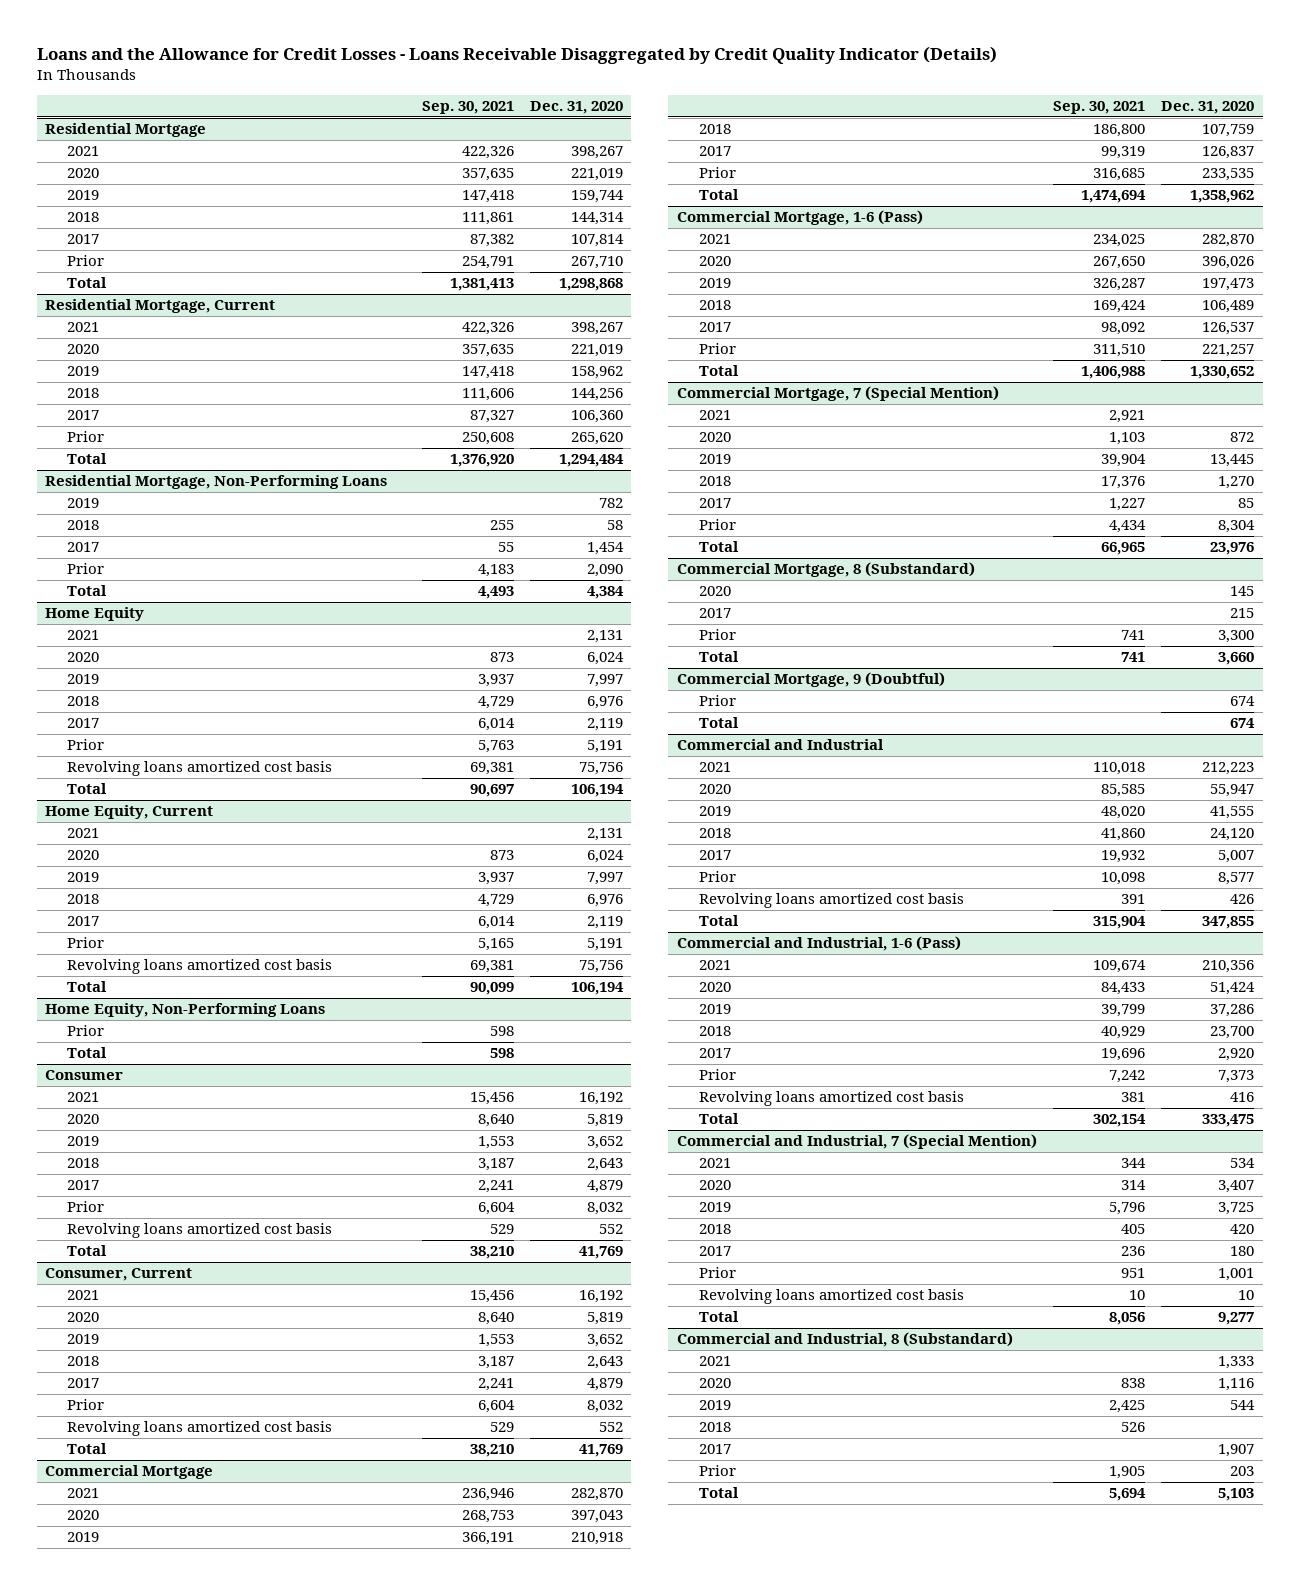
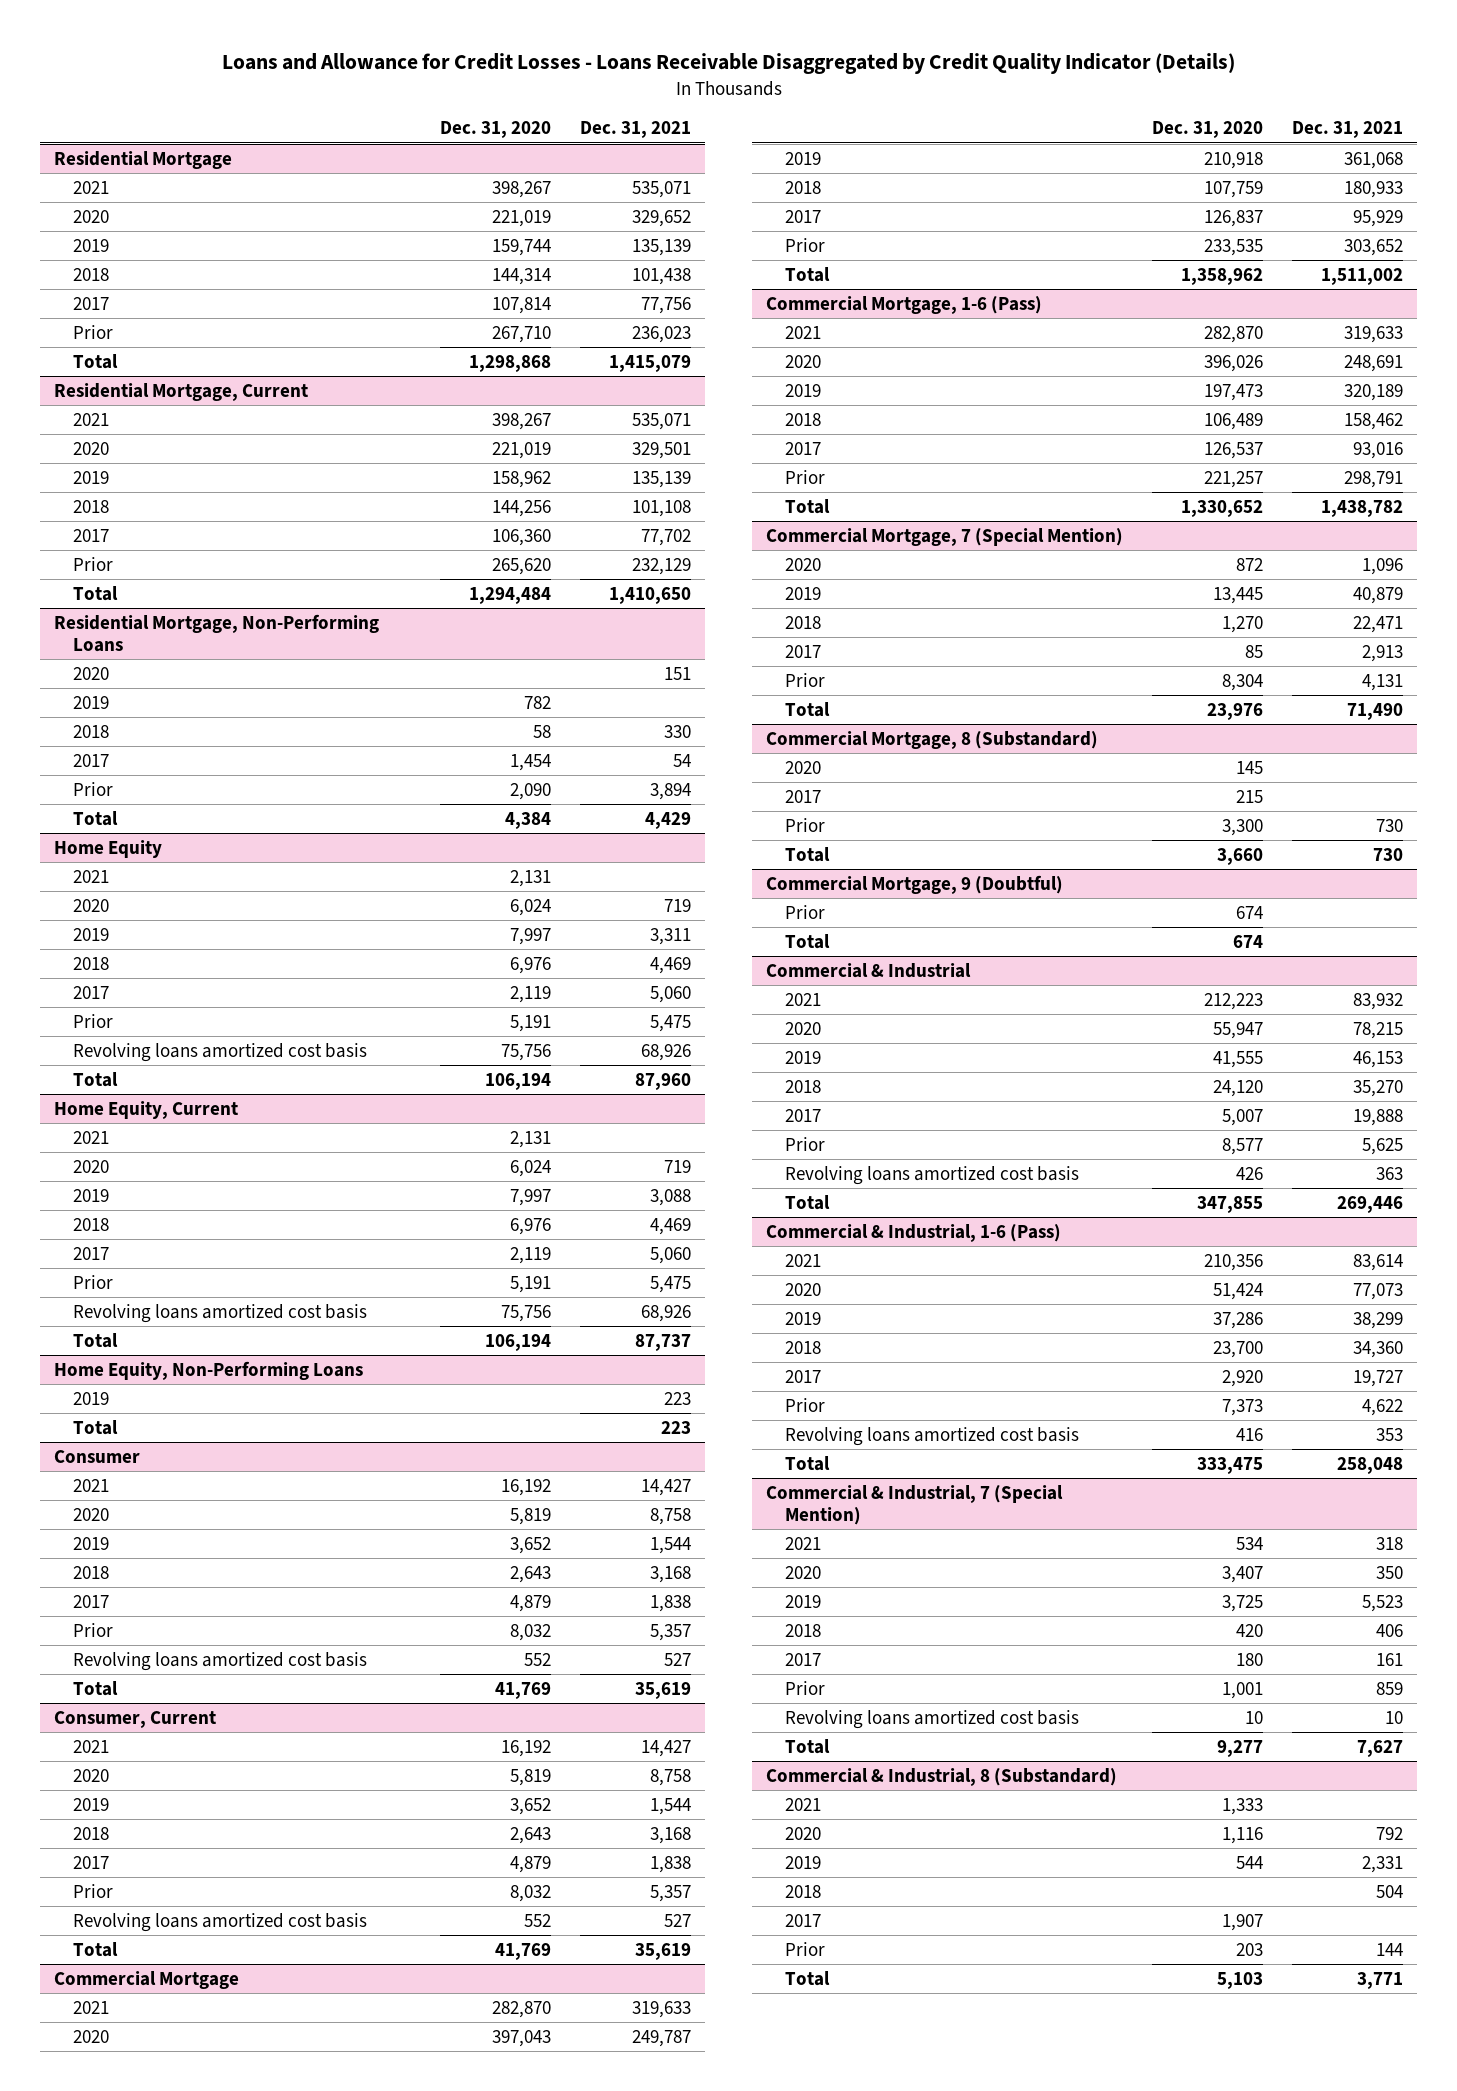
- Loans and the Allowance for Credit Losses - Loans Receivable Disaggregated by Credit Quality Indicator (Details)
+ Loans and Allowance for Credit Losses - Loans Receivable Disaggregated by Credit Quality Indicator (Details)
- | Sep. 30, 2021 | Dec. 31, 2020
+ | Dec. 31, 2020 | Dec. 31, 2021
@ Residential Mortgage, Non-Performing Loans
+ 2020 | | 151
@ Home Equity, Non-Performing Loans
- Prior | 598 |
+ 2019 | | 223
@ Commercial Mortgage, 7 (Special Mention)
- 2021 | 2,921 |
- Commercial and Industrial
+ Commercial & Industrial
- Commercial and Industrial, 1-6 (Pass)
+ Commercial & Industrial, 1-6 (Pass)
- Commercial and Industrial, 7 (Special Mention)
+ Commercial & Industrial, 7 (Special Mention)
- Commercial and Industrial, 8 (Substandard)
+ Commercial & Industrial, 8 (Substandard)

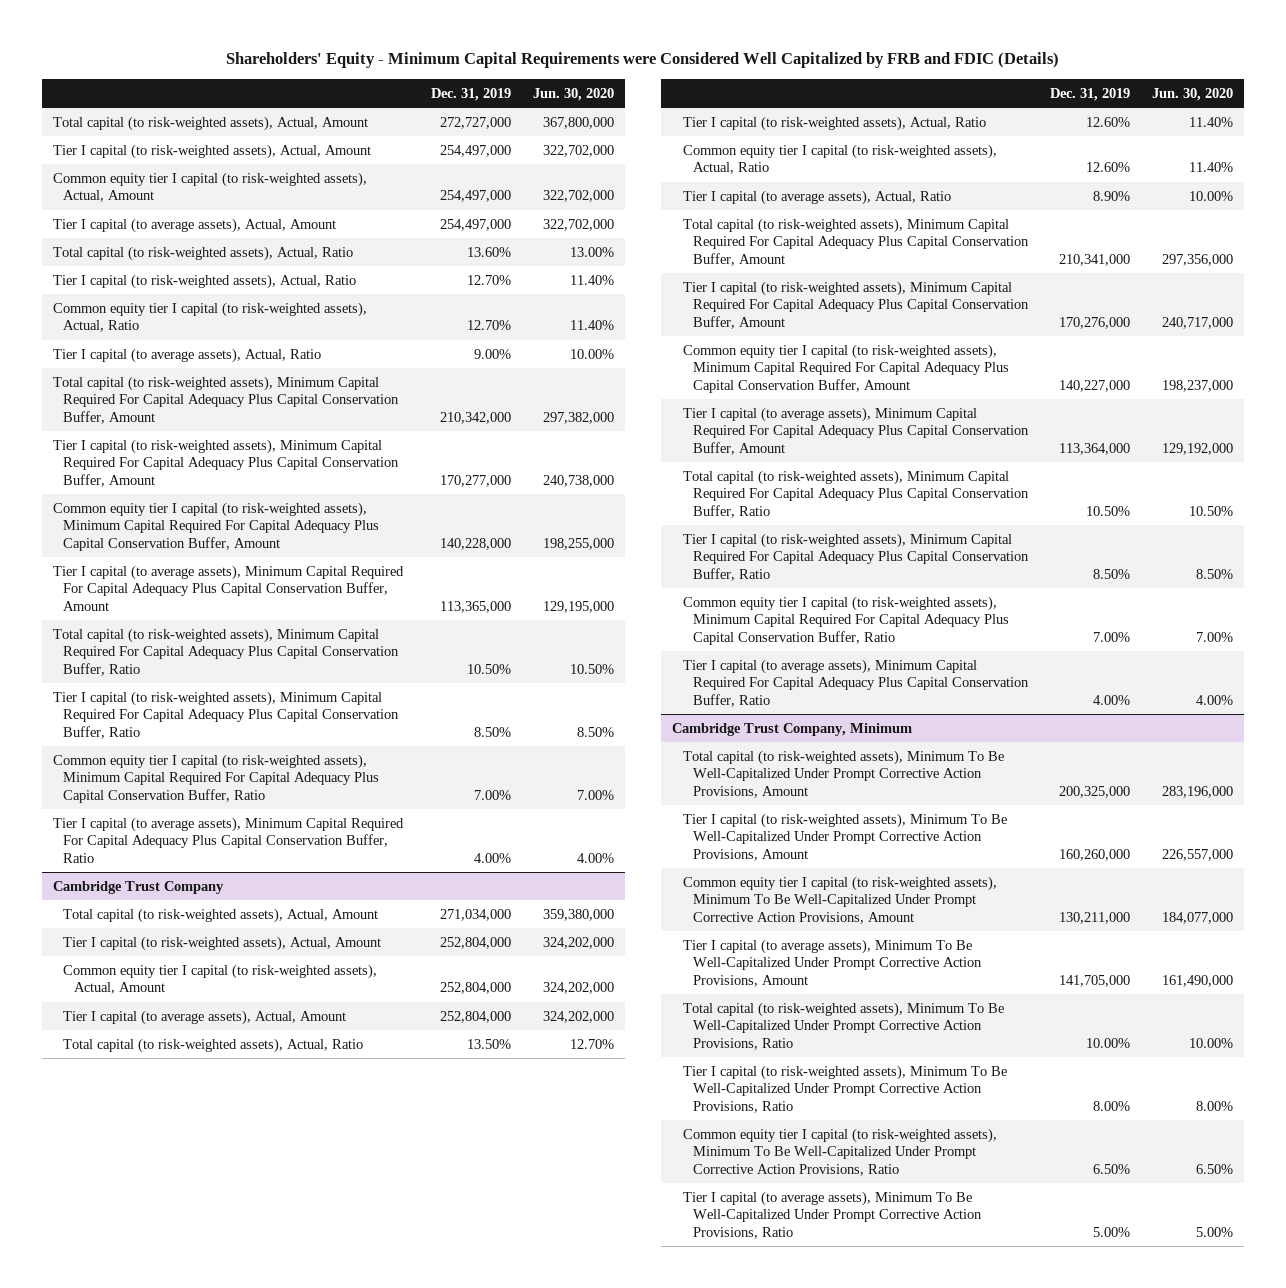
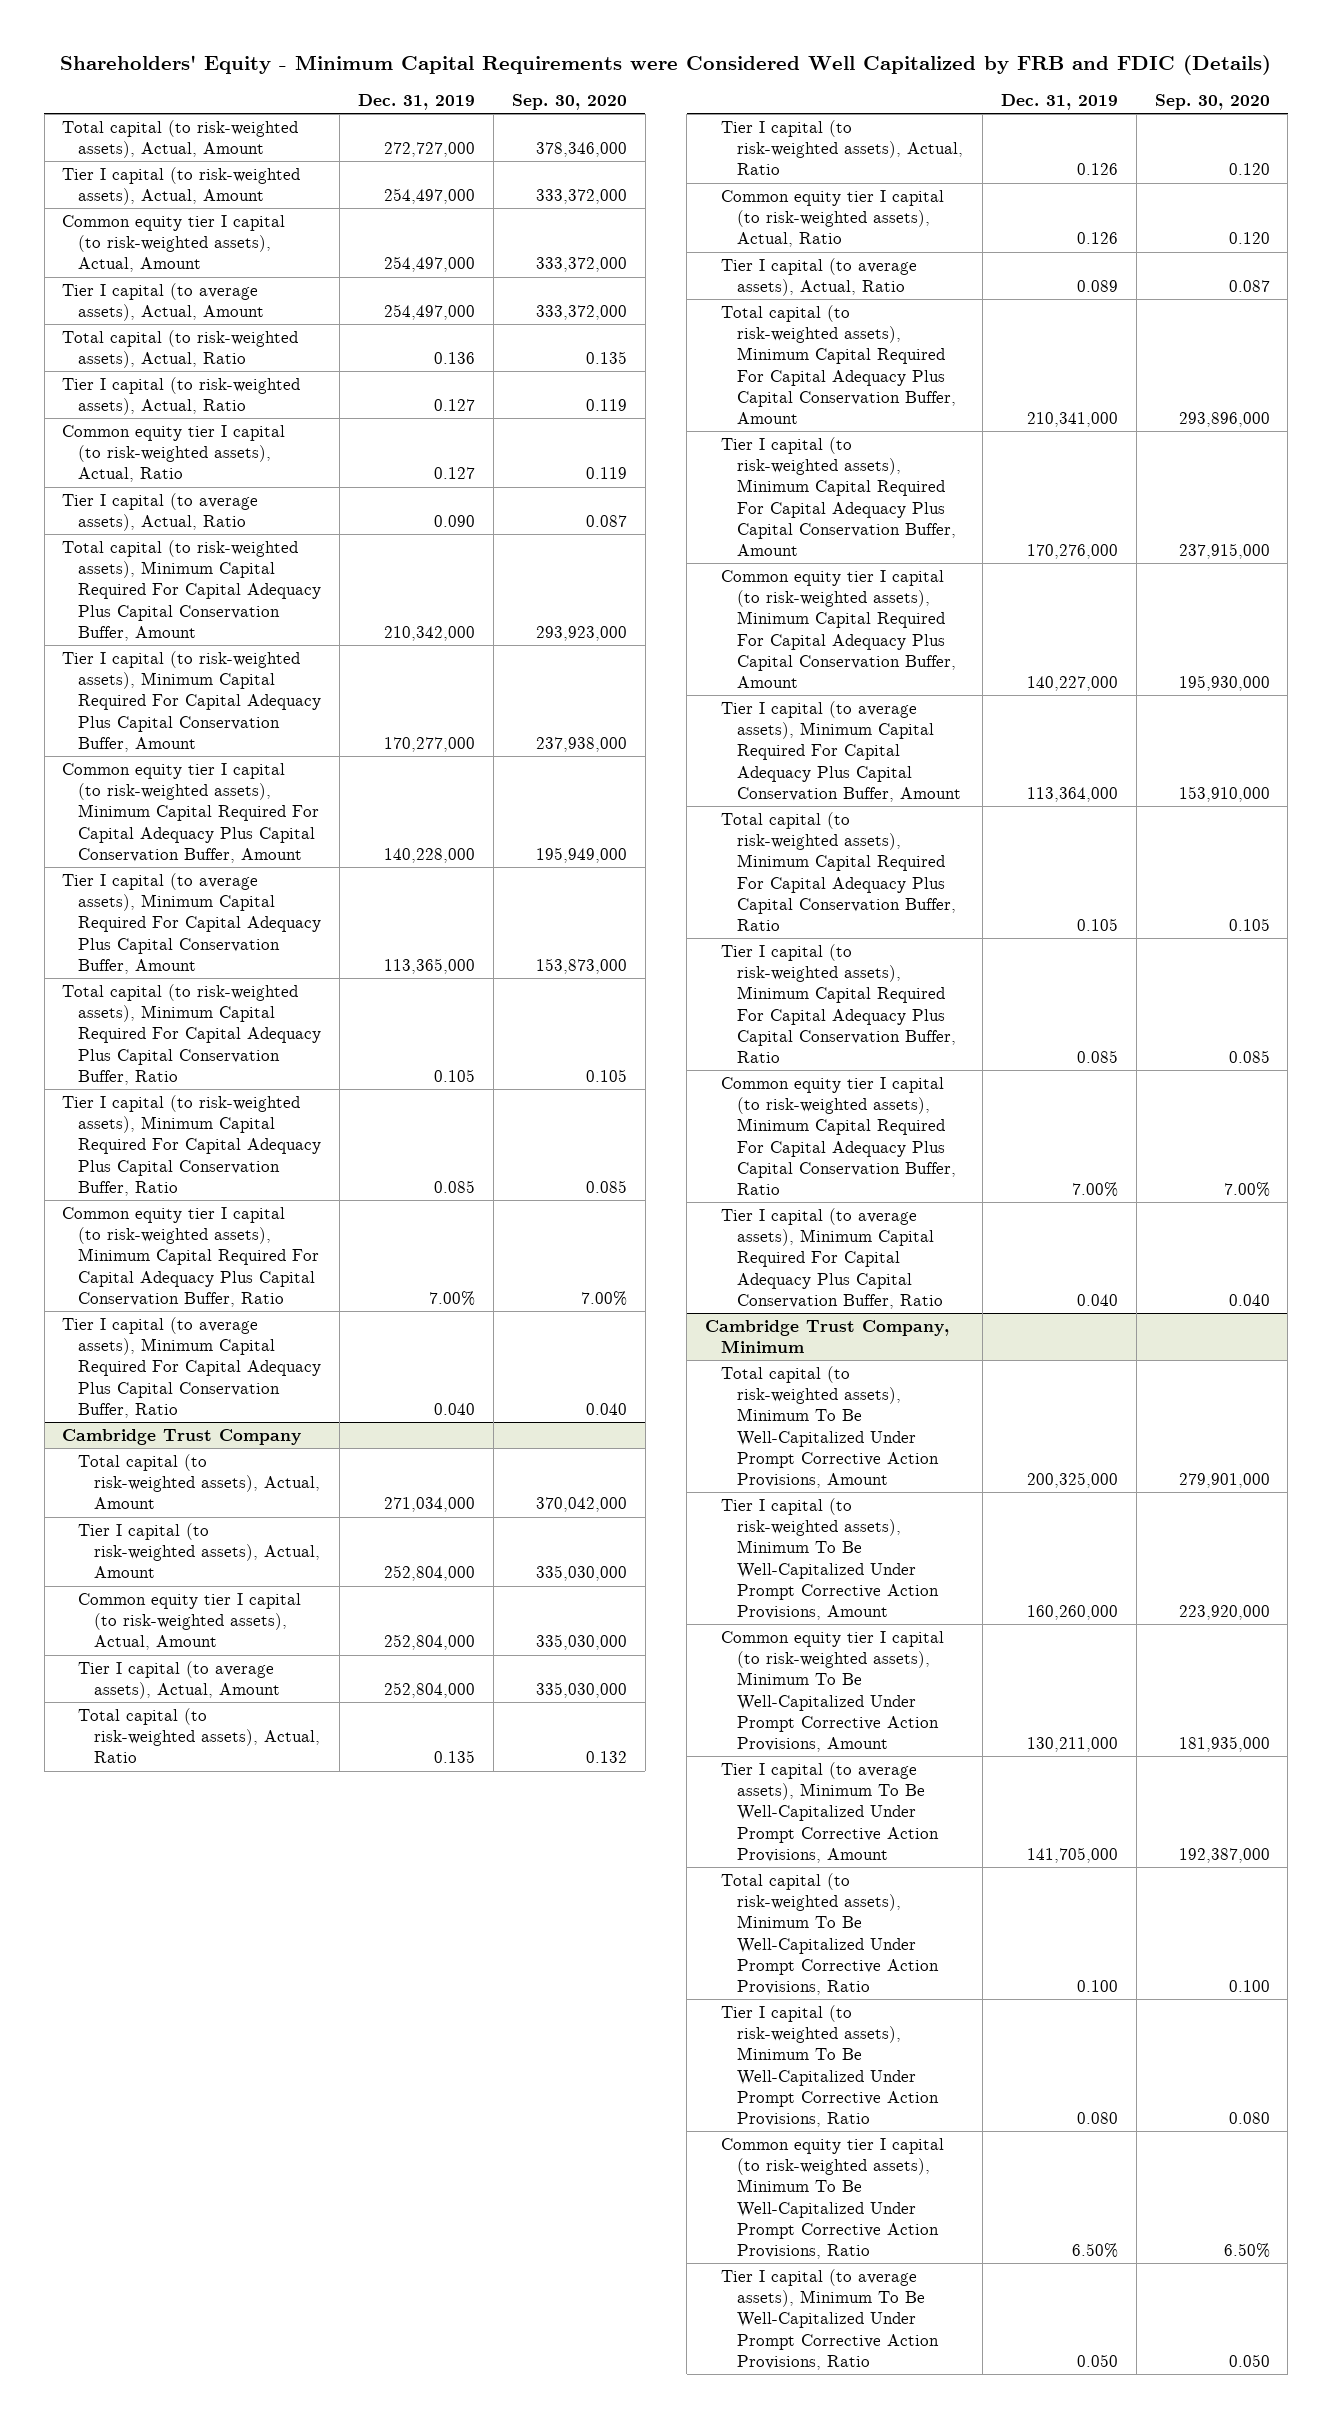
- | Dec. 31, 2019 | Jun. 30, 2020
+ | Dec. 31, 2019 | Sep. 30, 2020
- Total capital (to risk-weighted assets), Actual, Ratio | 13.60% | 13.00%
- Tier I capital (to risk-weighted assets), Actual, Ratio | 12.70% | 11.40%
- Common equity tier I capital (to risk-weighted assets), Actual, Ratio | 12.70% | 11.40%
- Tier I capital (to average assets), Actual, Ratio | 9.00% | 10.00%
+ Total capital (to risk-weighted assets), Actual, Ratio | 0.136 | 0.135
+ Tier I capital (to risk-weighted assets), Actual, Ratio | 0.127 | 0.119
+ Common equity tier I capital (to risk-weighted assets), Actual, Ratio | 0.127 | 0.119
+ Tier I capital (to average assets), Actual, Ratio | 0.090 | 0.087
- Total capital (to risk-weighted assets), Minimum Capital Required For Capital Adequacy Plus Capital Conservation Buffer, Ratio | 10.50% | 10.50%
- Tier I capital (to risk-weighted assets), Minimum Capital Required For Capital Adequacy Plus Capital Conservation Buffer, Ratio | 8.50% | 8.50%
+ Total capital (to risk-weighted assets), Minimum Capital Required For Capital Adequacy Plus Capital Conservation Buffer, Ratio | 0.105 | 0.105
+ Tier I capital (to risk-weighted assets), Minimum Capital Required For Capital Adequacy Plus Capital Conservation Buffer, Ratio | 0.085 | 0.085
- Tier I capital (to average assets), Minimum Capital Required For Capital Adequacy Plus Capital Conservation Buffer, Ratio | 4.00% | 4.00%
+ Tier I capital (to average assets), Minimum Capital Required For Capital Adequacy Plus Capital Conservation Buffer, Ratio | 0.040 | 0.040
@ Cambridge Trust Company
- Total capital (to risk-weighted assets), Actual, Ratio | 13.50% | 12.70%
- Tier I capital (to risk-weighted assets), Actual, Ratio | 12.60% | 11.40%
- Common equity tier I capital (to risk-weighted assets), Actual, Ratio | 12.60% | 11.40%
- Tier I capital (to average assets), Actual, Ratio | 8.90% | 10.00%
+ Total capital (to risk-weighted assets), Actual, Ratio | 0.135 | 0.132
+ Tier I capital (to risk-weighted assets), Actual, Ratio | 0.126 | 0.120
+ Common equity tier I capital (to risk-weighted assets), Actual, Ratio | 0.126 | 0.120
+ Tier I capital (to average assets), Actual, Ratio | 0.089 | 0.087
- Total capital (to risk-weighted assets), Minimum Capital Required For Capital Adequacy Plus Capital Conservation Buffer, Ratio | 10.50% | 10.50%
- Tier I capital (to risk-weighted assets), Minimum Capital Required For Capital Adequacy Plus Capital Conservation Buffer, Ratio | 8.50% | 8.50%
+ Total capital (to risk-weighted assets), Minimum Capital Required For Capital Adequacy Plus Capital Conservation Buffer, Ratio | 0.105 | 0.105
+ Tier I capital (to risk-weighted assets), Minimum Capital Required For Capital Adequacy Plus Capital Conservation Buffer, Ratio | 0.085 | 0.085
- Tier I capital (to average assets), Minimum Capital Required For Capital Adequacy Plus Capital Conservation Buffer, Ratio | 4.00% | 4.00%
+ Tier I capital (to average assets), Minimum Capital Required For Capital Adequacy Plus Capital Conservation Buffer, Ratio | 0.040 | 0.040
@ Cambridge Trust Company, Minimum
- Total capital (to risk-weighted assets), Minimum To Be Well-Capitalized Under Prompt Corrective Action Provisions, Ratio | 10.00% | 10.00%
- Tier I capital (to risk-weighted assets), Minimum To Be Well-Capitalized Under Prompt Corrective Action Provisions, Ratio | 8.00% | 8.00%
+ Total capital (to risk-weighted assets), Minimum To Be Well-Capitalized Under Prompt Corrective Action Provisions, Ratio | 0.100 | 0.100
+ Tier I capital (to risk-weighted assets), Minimum To Be Well-Capitalized Under Prompt Corrective Action Provisions, Ratio | 0.080 | 0.080
- Tier I capital (to average assets), Minimum To Be Well-Capitalized Under Prompt Corrective Action Provisions, Ratio | 5.00% | 5.00%
+ Tier I capital (to average assets), Minimum To Be Well-Capitalized Under Prompt Corrective Action Provisions, Ratio | 0.050 | 0.050

